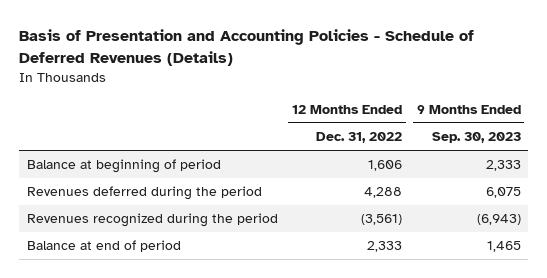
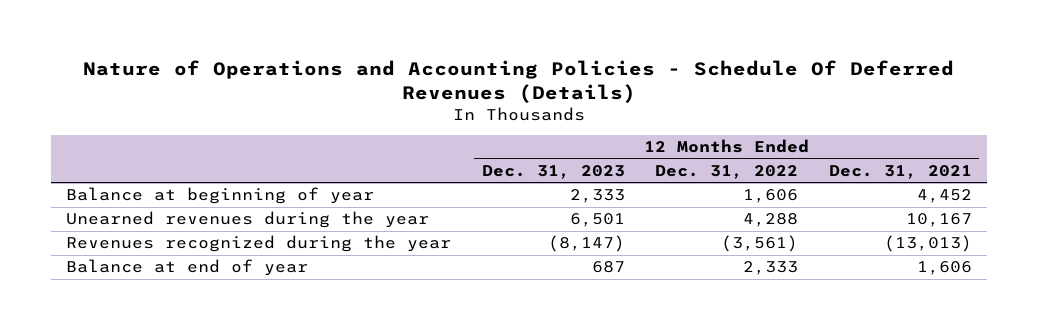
- Basis of Presentation and Accounting Policies - Schedule of Deferred Revenues (Details)
+ Nature of Operations and Accounting Policies - Schedule Of Deferred Revenues (Details)
- | 12 Months Ended Dec. 31, 2022 | 9 Months Ended Sep. 30, 2023
+ | 12 Months Ended Dec. 31, 2023 | 12 Months Ended Dec. 31, 2022 | 12 Months Ended Dec. 31, 2021
- Balance at beginning of period | 1,606 | 2,333
- Revenues deferred during the period | 4,288 | 6,075
- Revenues recognized during the period | (3,561) | (6,943)
- Balance at end of period | 2,333 | 1,465
+ Balance at beginning of year | 2,333 | 1,606 | 4,452
+ Unearned revenues during the year | 6,501 | 4,288 | 10,167
+ Revenues recognized during the year | (8,147) | (3,561) | (13,013)
+ Balance at end of year | 687 | 2,333 | 1,606

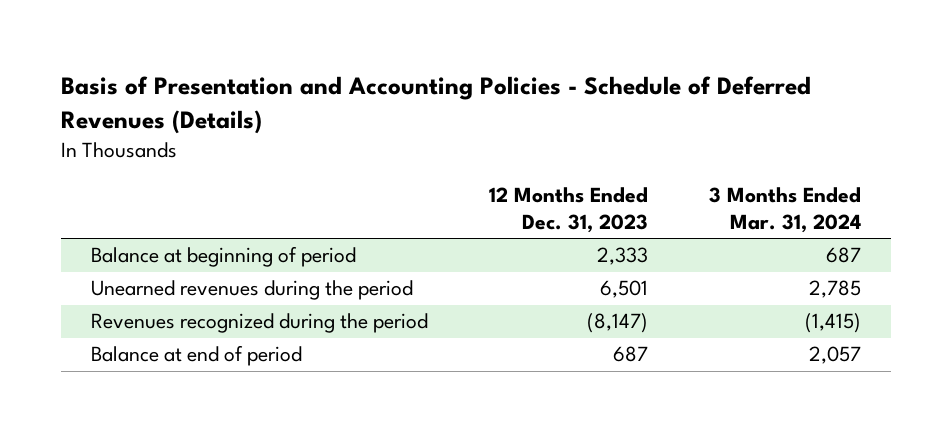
- Nature of Operations and Accounting Policies - Schedule Of Deferred Revenues (Details)
+ Basis of Presentation and Accounting Policies - Schedule of Deferred Revenues (Details)
- | 12 Months Ended Dec. 31, 2023 | 12 Months Ended Dec. 31, 2022 | 12 Months Ended Dec. 31, 2021
+ | 12 Months Ended Dec. 31, 2023 | 3 Months Ended Mar. 31, 2024
- Balance at beginning of year | 2,333 | 1,606 | 4,452
- Unearned revenues during the year | 6,501 | 4,288 | 10,167
- Revenues recognized during the year | (8,147) | (3,561) | (13,013)
- Balance at end of year | 687 | 2,333 | 1,606
+ Balance at beginning of period | 2,333 | 687
+ Unearned revenues during the period | 6,501 | 2,785
+ Revenues recognized during the period | (8,147) | (1,415)
+ Balance at end of period | 687 | 2,057

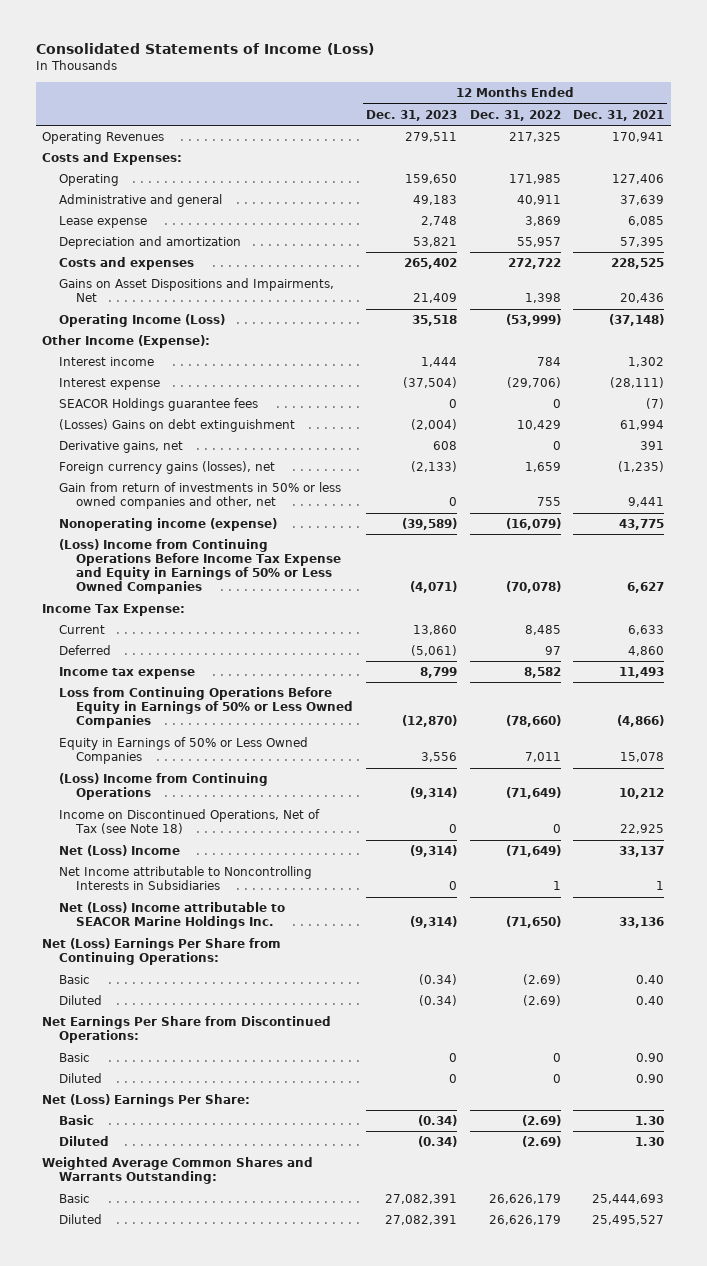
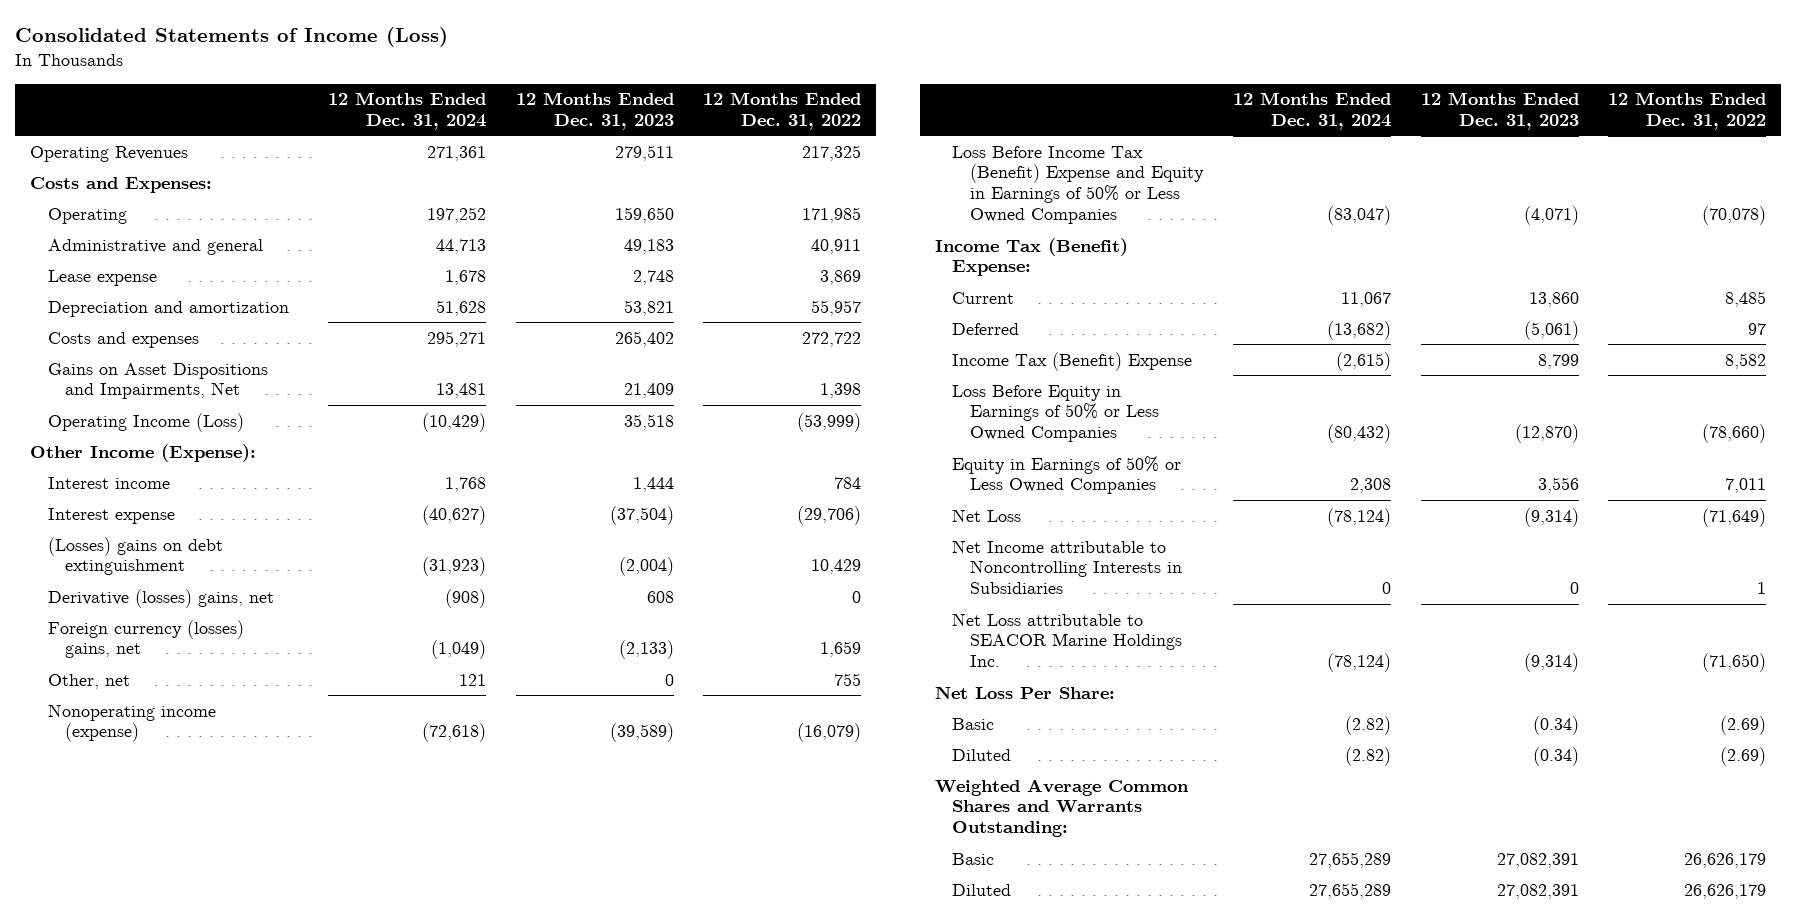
- | 12 Months Ended Dec. 31, 2023 | 12 Months Ended Dec. 31, 2022 | 12 Months Ended Dec. 31, 2021
+ | 12 Months Ended Dec. 31, 2024 | 12 Months Ended Dec. 31, 2023 | 12 Months Ended Dec. 31, 2022
- SEACOR Holdings guarantee fees | 0 | 0 | (7)
- (Losses) Gains on debt extinguishment | (2,004) | 10,429 | 61,994
- Derivative gains, net | 608 | 0 | 391
- Foreign currency gains (losses), net | (2,133) | 1,659 | (1,235)
- Gain from return of investments in 50% or less owned companies and other, net | 0 | 755 | 9,441
+ (Losses) gains on debt extinguishment | (31,923) | (2,004) | 10,429
+ Derivative (losses) gains, net | (908) | 608 | 0
+ Foreign currency (losses) gains, net | (1,049) | (2,133) | 1,659
+ Other, net | 121 | 0 | 755
- (Loss) Income from Continuing Operations Before Income Tax Expense and Equity in Earnings of 50% or Less Owned Companies | (4,071) | (70,078) | 6,627
- Income Tax Expense:
+ Loss Before Income Tax (Benefit) Expense and Equity in Earnings of 50% or Less Owned Companies | (83,047) | (4,071) | (70,078)
+ Income Tax (Benefit) Expense:
- Income tax expense | 8,799 | 8,582 | 11,493
- Loss from Continuing Operations Before Equity in Earnings of 50% or Less Owned Companies | (12,870) | (78,660) | (4,866)
+ Income Tax (Benefit) Expense | (2,615) | 8,799 | 8,582
+ Loss Before Equity in Earnings of 50% or Less Owned Companies | (80,432) | (12,870) | (78,660)
- (Loss) Income from Continuing Operations | (9,314) | (71,649) | 10,212
- Income on Discontinued Operations, Net of Tax (see Note 18) | 0 | 0 | 22,925
- Net (Loss) Income | (9,314) | (71,649) | 33,137
+ Net Loss | (78,124) | (9,314) | (71,649)
- Net (Loss) Income attributable to SEACOR Marine Holdings Inc. | (9,314) | (71,650) | 33,136
- Net (Loss) Earnings Per Share from Continuing Operations:
- Basic | (0.34) | (2.69) | 0.40
- Diluted | (0.34) | (2.69) | 0.40
- Net Earnings Per Share from Discontinued Operations:
- Basic | 0 | 0 | 0.90
- Diluted | 0 | 0 | 0.90
- Net (Loss) Earnings Per Share:
+ Net Loss attributable to SEACOR Marine Holdings Inc. | (78,124) | (9,314) | (71,650)
+ Net Loss Per Share:

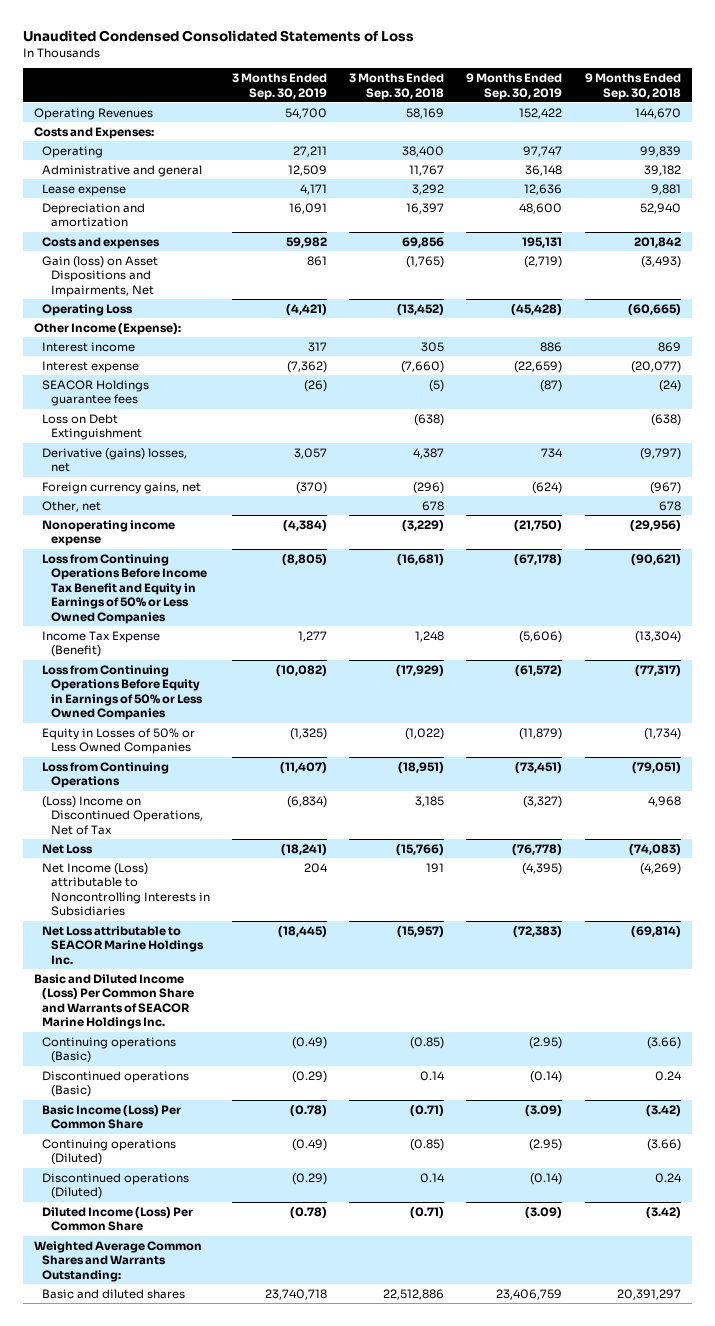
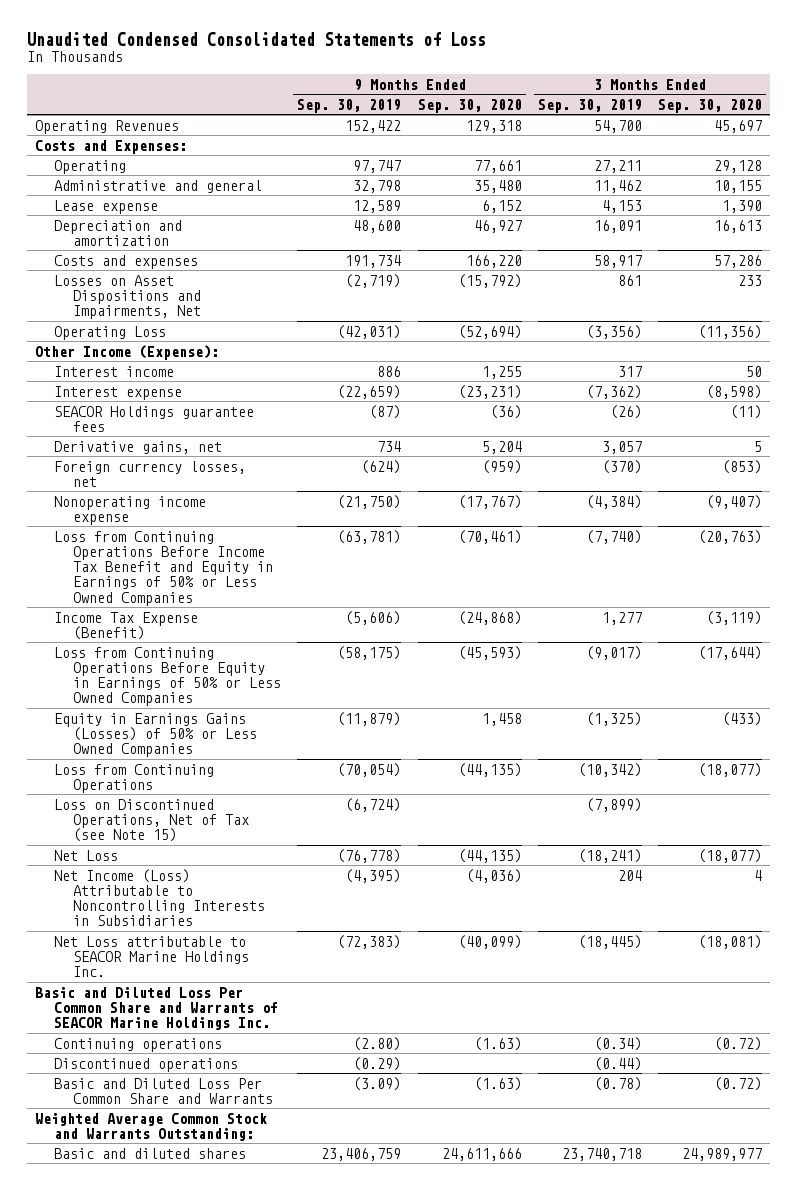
- | 3 Months Ended Sep. 30, 2019 | 3 Months Ended Sep. 30, 2018 | 9 Months Ended Sep. 30, 2019 | 9 Months Ended Sep. 30, 2018
+ | 9 Months Ended Sep. 30, 2019 | 9 Months Ended Sep. 30, 2020 | 3 Months Ended Sep. 30, 2019 | 3 Months Ended Sep. 30, 2020
- Administrative and general | 12,509 | 11,767 | 36,148 | 39,182
- Lease expense | 4,171 | 3,292 | 12,636 | 9,881
+ Administrative and general | 32,798 | 35,480 | 11,462 | 10,155
+ Lease expense | 12,589 | 6,152 | 4,153 | 1,390
- Costs and expenses | 59,982 | 69,856 | 195,131 | 201,842
- Gain (loss) on Asset Dispositions and Impairments, Net | 861 | (1,765) | (2,719) | (3,493)
- Operating Loss | (4,421) | (13,452) | (45,428) | (60,665)
+ Costs and expenses | 191,734 | 166,220 | 58,917 | 57,286
+ Losses on Asset Dispositions and Impairments, Net | (2,719) | (15,792) | 861 | 233
+ Operating Loss | (42,031) | (52,694) | (3,356) | (11,356)
- Loss on Debt Extinguishment | | (638) | | (638)
- Derivative (gains) losses, net | 3,057 | 4,387 | 734 | (9,797)
- Foreign currency gains, net | (370) | (296) | (624) | (967)
- Other, net | | 678 | | 678
+ Derivative gains, net | 734 | 5,204 | 3,057 | 5
+ Foreign currency losses, net | (624) | (959) | (370) | (853)
- Loss from Continuing Operations Before Income Tax Benefit and Equity in Earnings of 50% or Less Owned Companies | (8,805) | (16,681) | (67,178) | (90,621)
+ Loss from Continuing Operations Before Income Tax Benefit and Equity in Earnings of 50% or Less Owned Companies | (63,781) | (70,461) | (7,740) | (20,763)
- Loss from Continuing Operations Before Equity in Earnings of 50% or Less Owned Companies | (10,082) | (17,929) | (61,572) | (77,317)
- Equity in Losses of 50% or Less Owned Companies | (1,325) | (1,022) | (11,879) | (1,734)
- Loss from Continuing Operations | (11,407) | (18,951) | (73,451) | (79,051)
- (Loss) Income on Discontinued Operations, Net of Tax | (6,834) | 3,185 | (3,327) | 4,968
+ Loss from Continuing Operations Before Equity in Earnings of 50% or Less Owned Companies | (58,175) | (45,593) | (9,017) | (17,644)
+ Equity in Earnings Gains (Losses) of 50% or Less Owned Companies | (11,879) | 1,458 | (1,325) | (433)
+ Loss from Continuing Operations | (70,054) | (44,135) | (10,342) | (18,077)
+ Loss on Discontinued Operations, Net of Tax (see Note 15) | (6,724) | | (7,899) |
- Net Income (Loss) attributable to Noncontrolling Interests in Subsidiaries | 204 | 191 | (4,395) | (4,269)
+ Net Income (Loss) Attributable to Noncontrolling Interests in Subsidiaries | (4,395) | (4,036) | 204 | 4
- Basic and Diluted Income (Loss) Per Common Share and Warrants of SEACOR Marine Holdings Inc.
- Continuing operations (Basic) | (0.49) | (0.85) | (2.95) | (3.66)
- Discontinued operations (Basic) | (0.29) | 0.14 | (0.14) | 0.24
- Basic Income (Loss) Per Common Share | (0.78) | (0.71) | (3.09) | (3.42)
- Continuing operations (Diluted) | (0.49) | (0.85) | (2.95) | (3.66)
- Discontinued operations (Diluted) | (0.29) | 0.14 | (0.14) | 0.24
- Diluted Income (Loss) Per Common Share | (0.78) | (0.71) | (3.09) | (3.42)
- Weighted Average Common Shares and Warrants Outstanding:
+ Basic and Diluted Loss Per Common Share and Warrants of SEACOR Marine Holdings Inc.
+ Continuing operations | (2.80) | (1.63) | (0.34) | (0.72)
+ Discontinued operations | (0.29) | | (0.44) |
+ Basic and Diluted Loss Per Common Share and Warrants | (3.09) | (1.63) | (0.78) | (0.72)
+ Weighted Average Common Stock and Warrants Outstanding:

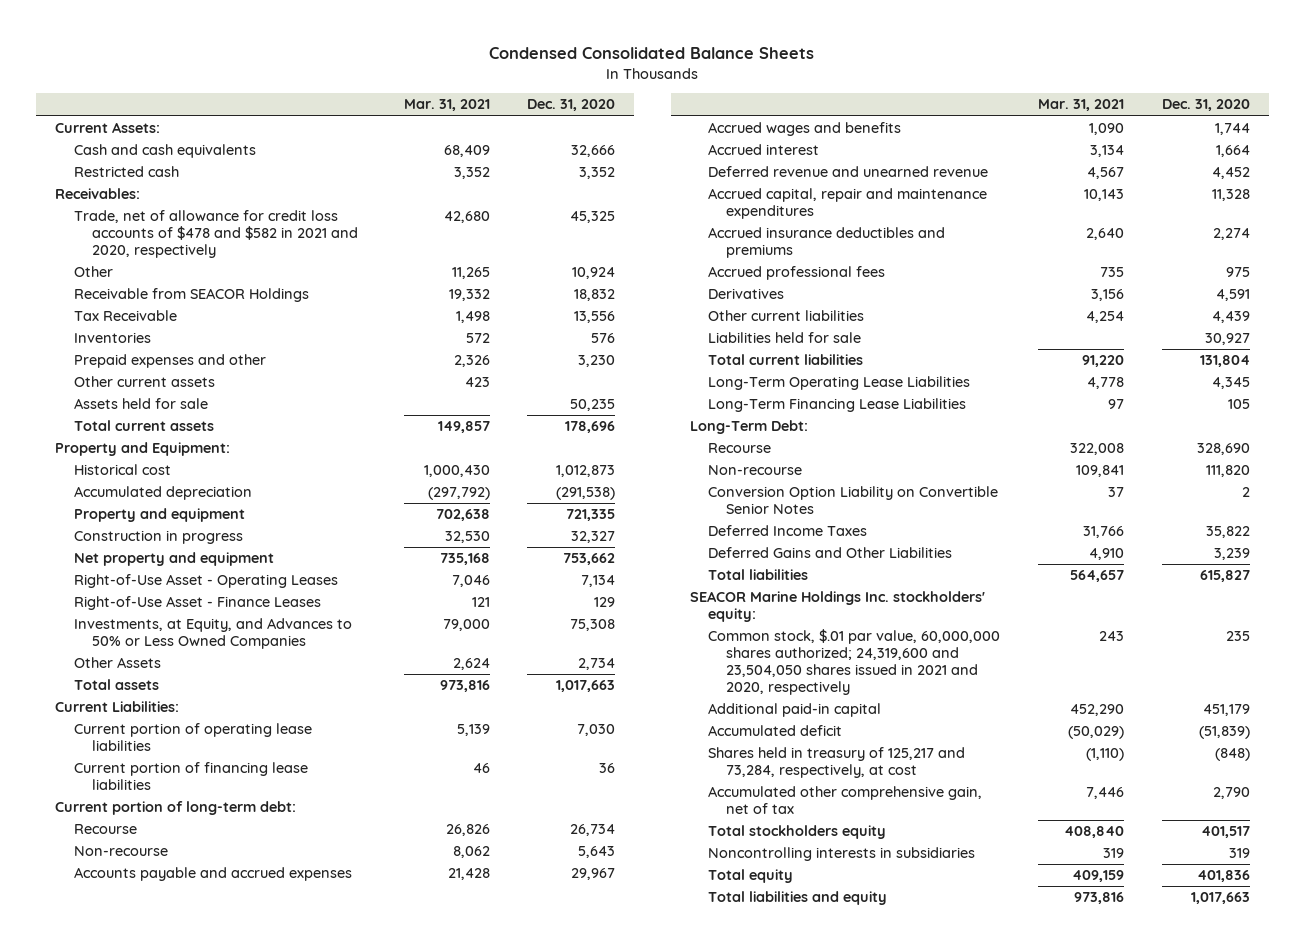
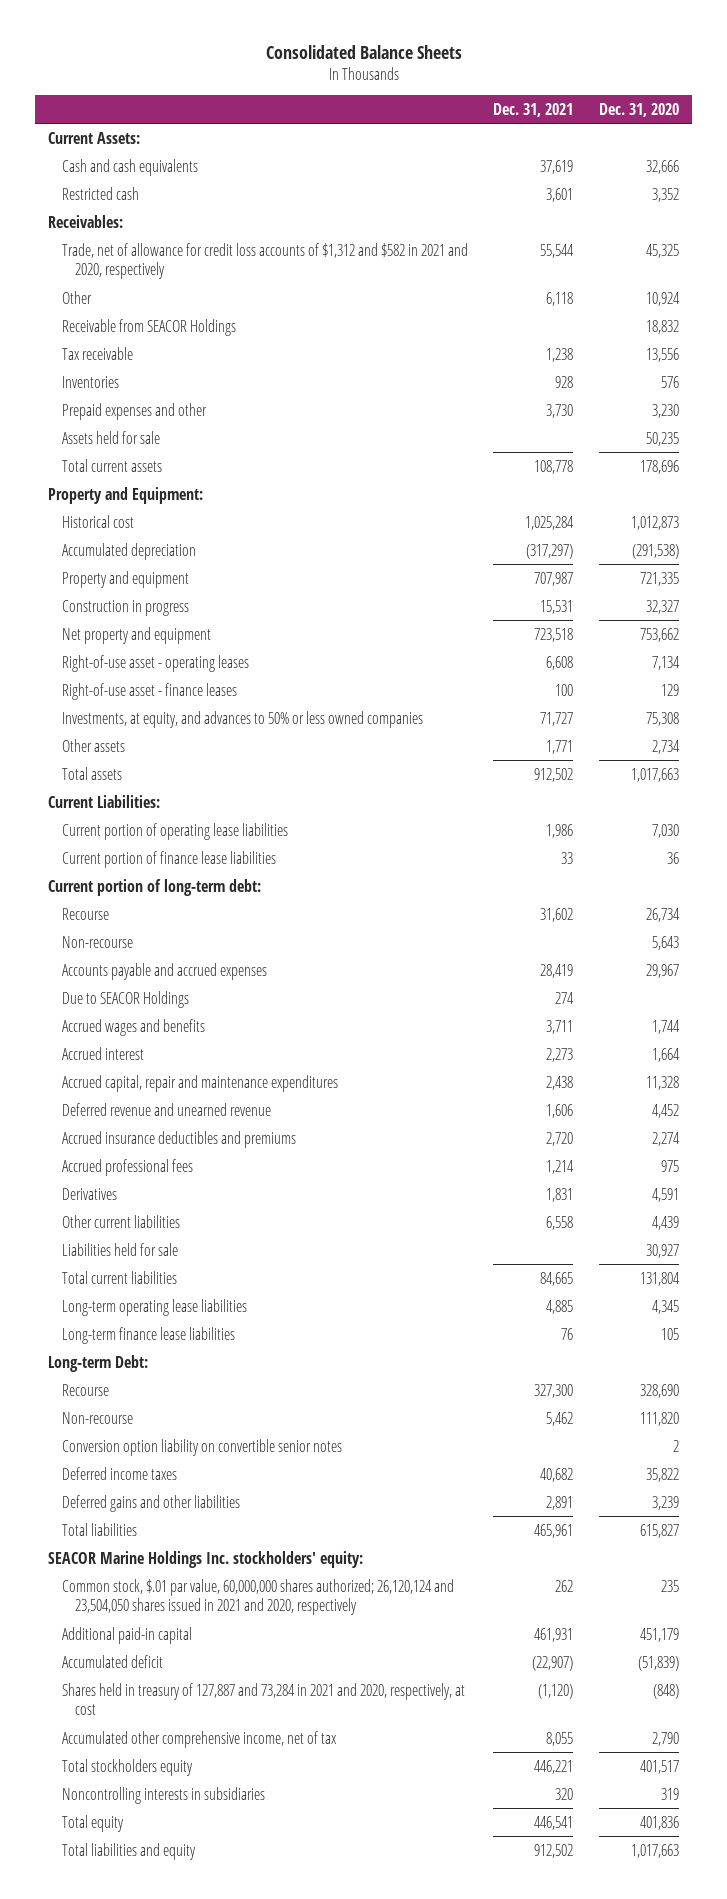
- Condensed Consolidated Balance Sheets
+ Consolidated Balance Sheets
- | Mar. 31, 2021 | Dec. 31, 2020
+ | Dec. 31, 2021 | Dec. 31, 2020
- Trade, net of allowance for credit loss accounts of $478 and $582 in 2021 and 2020, respectively | 42,680 | 45,325
+ Trade, net of allowance for credit loss accounts of $1,312 and $582 in 2021 and 2020, respectively | 55,544 | 45,325
- Tax Receivable | 1,498 | 13,556
+ Tax receivable | 1,238 | 13,556
- Other current assets | 423 |
- Right-of-Use Asset - Operating Leases | 7,046 | 7,134
- Right-of-Use Asset - Finance Leases | 121 | 129
- Investments, at Equity, and Advances to 50% or Less Owned Companies | 79,000 | 75,308
- Other Assets | 2,624 | 2,734
+ Right-of-use asset - operating leases | 6,608 | 7,134
+ Right-of-use asset - finance leases | 100 | 129
+ Investments, at equity, and advances to 50% or less owned companies | 71,727 | 75,308
+ Other assets | 1,771 | 2,734
- Current portion of financing lease liabilities | 46 | 36
+ Current portion of finance lease liabilities | 33 | 36
+ Due to SEACOR Holdings | 274 |
moved down: Deferred revenue and unearned revenue | 1,606 | 4,452
- Long-Term Operating Lease Liabilities | 4,778 | 4,345
- Long-Term Financing Lease Liabilities | 97 | 105
- Long-Term Debt:
+ Long-term operating lease liabilities | 4,885 | 4,345
+ Long-term finance lease liabilities | 76 | 105
+ Long-term Debt:
- Conversion Option Liability on Convertible Senior Notes | 37 | 2
- Deferred Income Taxes | 31,766 | 35,822
- Deferred Gains and Other Liabilities | 4,910 | 3,239
+ Conversion option liability on convertible senior notes | | 2
+ Deferred income taxes | 40,682 | 35,822
+ Deferred gains and other liabilities | 2,891 | 3,239
- Common stock, $.01 par value, 60,000,000 shares authorized; 24,319,600 and 23,504,050 shares issued in 2021 and 2020, respectively | 243 | 235
+ Common stock, $.01 par value, 60,000,000 shares authorized; 26,120,124 and 23,504,050 shares issued in 2021 and 2020, respectively | 262 | 235
- Shares held in treasury of 125,217 and 73,284, respectively, at cost | (1,110) | (848)
- Accumulated other comprehensive gain, net of tax | 7,446 | 2,790
+ Shares held in treasury of 127,887 and 73,284 in 2021 and 2020, respectively, at cost | (1,120) | (848)
+ Accumulated other comprehensive income, net of tax | 8,055 | 2,790

